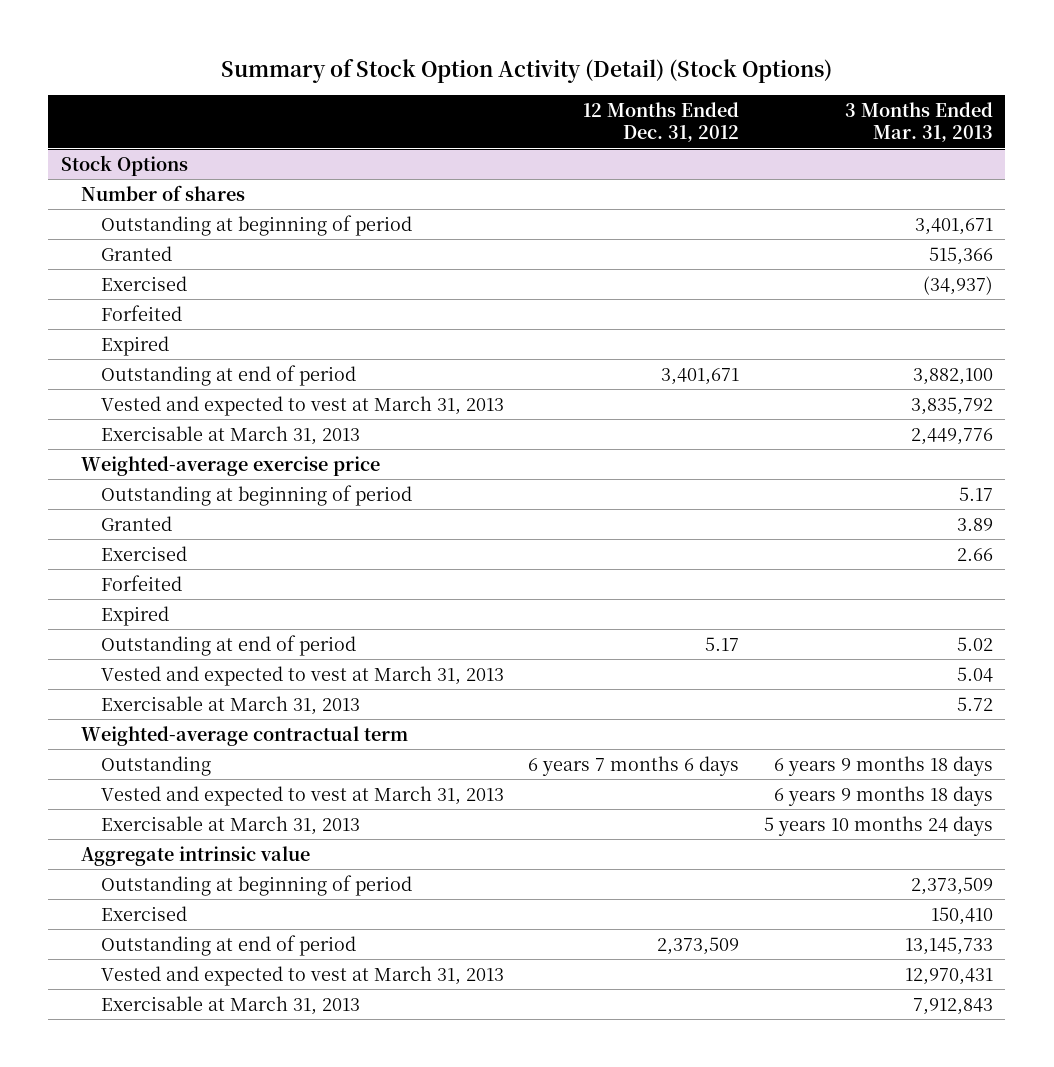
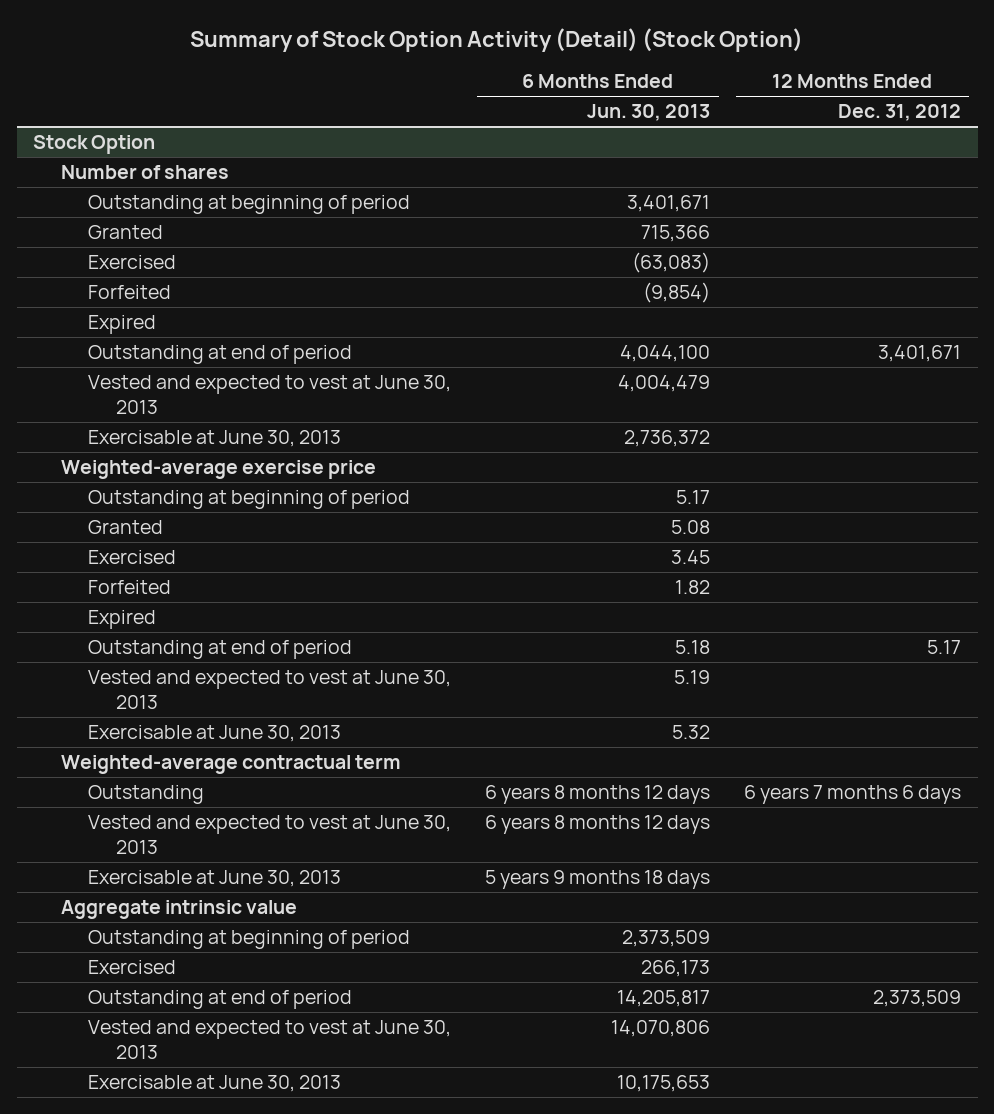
- Summary of Stock Option Activity (Detail) (Stock Options)
+ Summary of Stock Option Activity (Detail) (Stock Option)
- | 12 Months Ended Dec. 31, 2012 | 3 Months Ended Mar. 31, 2013
+ | 6 Months Ended Jun. 30, 2013 | 12 Months Ended Dec. 31, 2012
- Stock Options
+ Stock Option
- Vested and expected to vest at March 31, 2013 | | 3,835,792
- Exercisable at March 31, 2013 | | 2,449,776
+ Vested and expected to vest at June 30, 2013 | 4,004,479 |
+ Exercisable at June 30, 2013 | 2,736,372 |
- Vested and expected to vest at March 31, 2013 | | 5.04
- Exercisable at March 31, 2013 | | 5.72
+ Vested and expected to vest at June 30, 2013 | 5.19 |
+ Exercisable at June 30, 2013 | 5.32 |
- Vested and expected to vest at March 31, 2013 | | 6 years 9 months 18 days
- Exercisable at March 31, 2013 | | 5 years 10 months 24 days
+ Vested and expected to vest at June 30, 2013 | 6 years 8 months 12 days |
+ Exercisable at June 30, 2013 | 5 years 9 months 18 days |
- Vested and expected to vest at March 31, 2013 | | 12,970,431
- Exercisable at March 31, 2013 | | 7,912,843
+ Vested and expected to vest at June 30, 2013 | 14,070,806 |
+ Exercisable at June 30, 2013 | 10,175,653 |

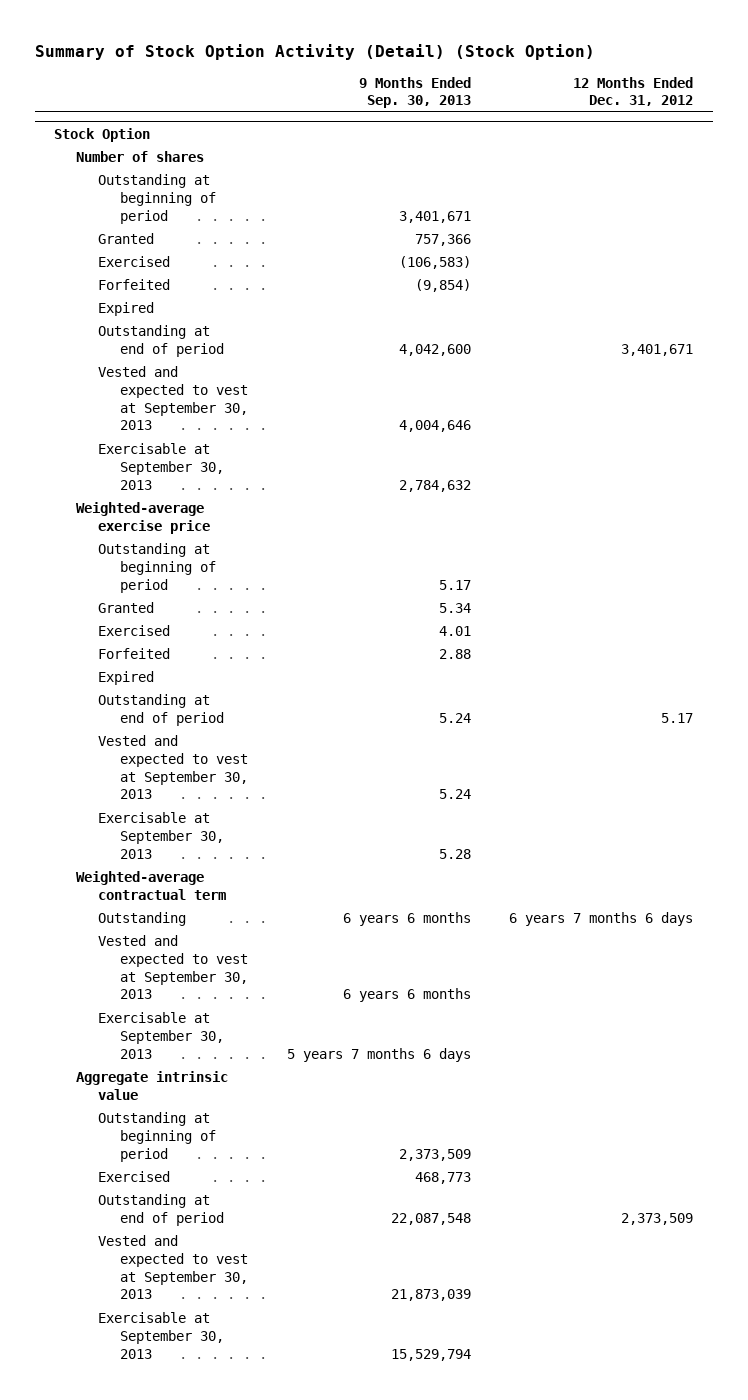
- | 6 Months Ended Jun. 30, 2013 | 12 Months Ended Dec. 31, 2012
+ | 9 Months Ended Sep. 30, 2013 | 12 Months Ended Dec. 31, 2012
@ Stock Option
- Vested and expected to vest at June 30, 2013 | 4,004,479 |
- Exercisable at June 30, 2013 | 2,736,372 |
+ Vested and expected to vest at September 30, 2013 | 4,004,646 |
+ Exercisable at September 30, 2013 | 2,784,632 |
- Vested and expected to vest at June 30, 2013 | 5.19 |
- Exercisable at June 30, 2013 | 5.32 |
+ Vested and expected to vest at September 30, 2013 | 5.24 |
+ Exercisable at September 30, 2013 | 5.28 |
- Vested and expected to vest at June 30, 2013 | 6 years 8 months 12 days |
- Exercisable at June 30, 2013 | 5 years 9 months 18 days |
+ Vested and expected to vest at September 30, 2013 | 6 years 6 months |
+ Exercisable at September 30, 2013 | 5 years 7 months 6 days |
- Vested and expected to vest at June 30, 2013 | 14,070,806 |
- Exercisable at June 30, 2013 | 10,175,653 |
+ Vested and expected to vest at September 30, 2013 | 21,873,039 |
+ Exercisable at September 30, 2013 | 15,529,794 |

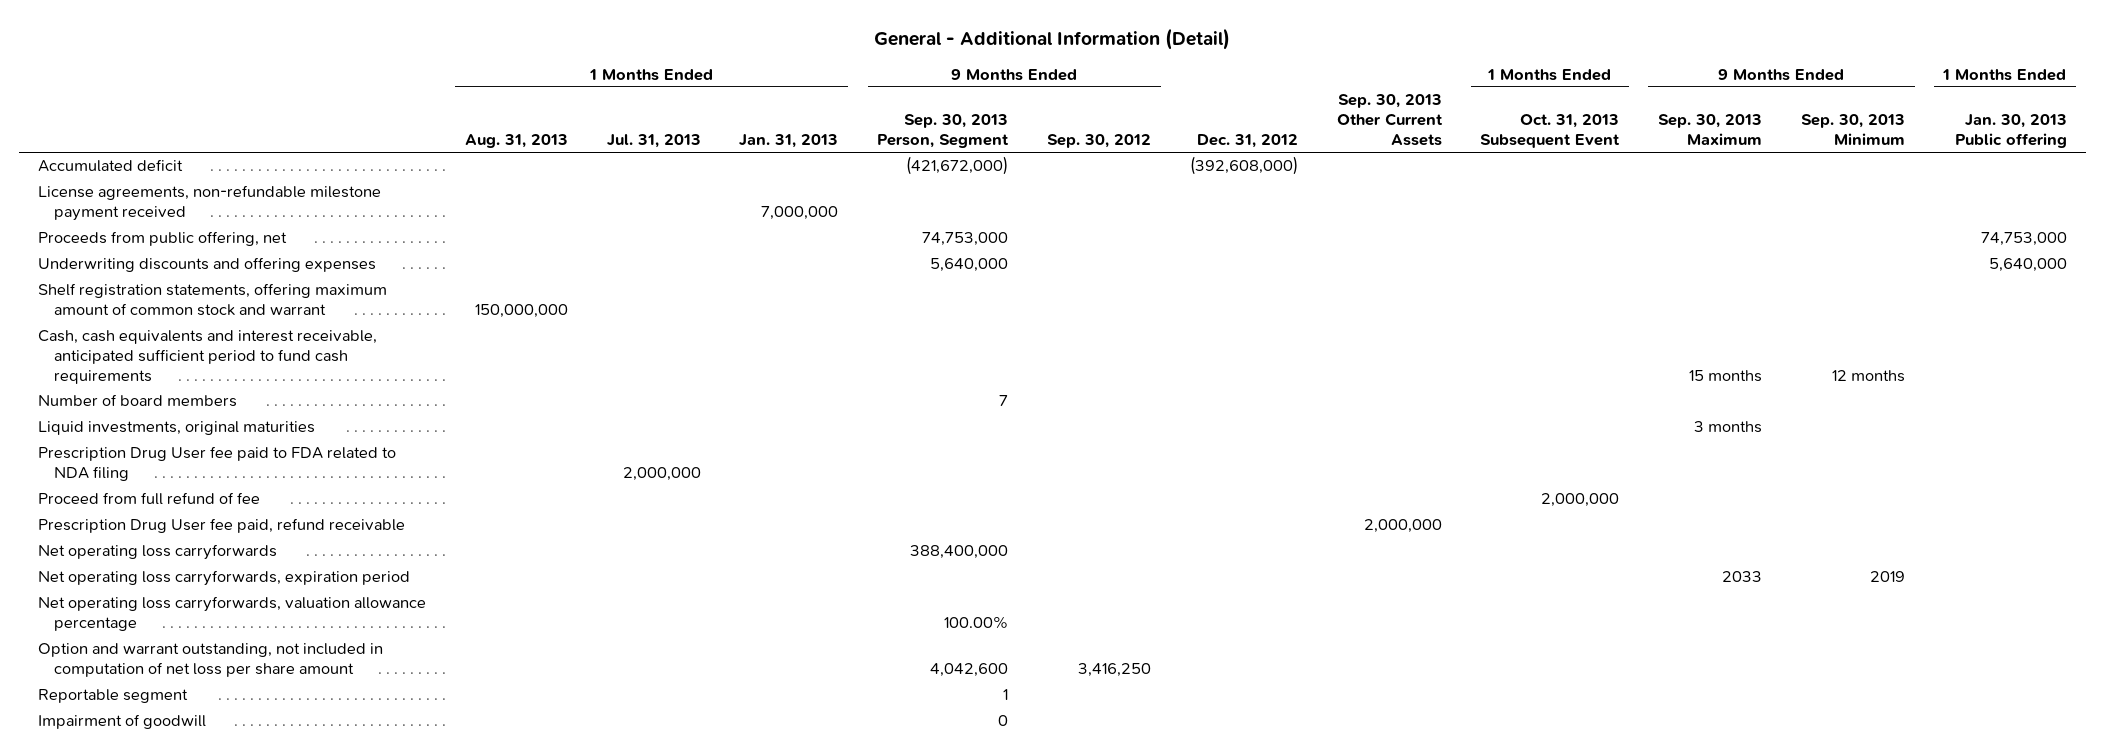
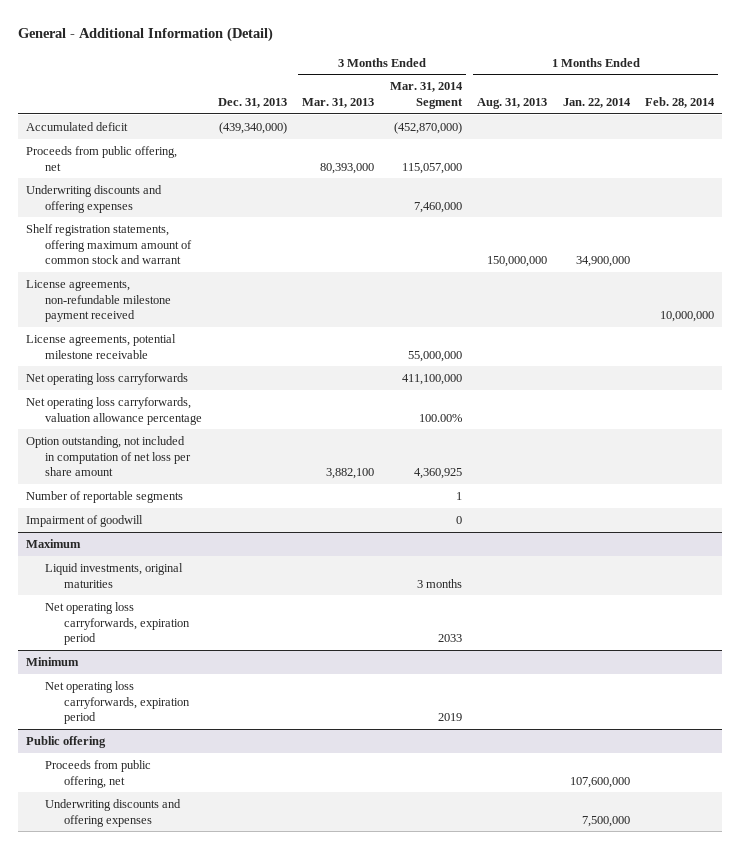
- | 1 Months Ended Aug. 31, 2013 | 1 Months Ended Jul. 31, 2013 | 1 Months Ended Jan. 31, 2013 | 9 Months Ended Sep. 30, 2013 Person, Segment | 9 Months Ended Sep. 30, 2012 | Dec. 31, 2012 | Sep. 30, 2013 Other Current Assets | 1 Months Ended Oct. 31, 2013 Subsequent Event | 9 Months Ended Sep. 30, 2013 Maximum | 9 Months Ended Sep. 30, 2013 Minimum | 1 Months Ended Jan. 30, 2013 Public offering
+ | Dec. 31, 2013 | 3 Months Ended Mar. 31, 2013 | 3 Months Ended Mar. 31, 2014 Segment | 1 Months Ended Aug. 31, 2013 | 1 Months Ended Jan. 22, 2014 | 1 Months Ended Feb. 28, 2014
- Cash, cash equivalents and interest receivable, anticipated sufficient period to fund cash requirements | | | | | | | | | 15 months | 12 months |
- Number of board members | | | | 7 | | | | | | |
- Liquid investments, original maturities | | | | | | | | | 3 months | |
- Prescription Drug User fee paid to FDA related to NDA filing | | 2,000,000 | | | | | | | | |
- Proceed from full refund of fee | | | | | | | | 2,000,000 | | |
- Prescription Drug User fee paid, refund receivable | | | | | | | 2,000,000 | | | |
moved down: License agreements, non-refundable milestone payment received | | | | | | 10,000,000
+ License agreements, potential milestone receivable | | | 55,000,000 | | |
- Net operating loss carryforwards, expiration period | | | | | | | | | 2033 | 2019 |
- Option and warrant outstanding, not included in computation of net loss per share amount | | | | 4,042,600 | 3,416,250 | | | | | |
- Reportable segment | | | | 1 | | | | | | |
+ Option outstanding, not included in computation of net loss per share amount | | 3,882,100 | 4,360,925 | | |
+ Number of reportable segments | | | 1 | | |
+ Maximum
+ Liquid investments, original maturities | | | 3 months | | |
+ Net operating loss carryforwards, expiration period | | | 2033 | | |
+ Minimum
+ Net operating loss carryforwards, expiration period | | | 2019 | | |
+ Public offering
+ Proceeds from public offering, net | | | | | 107,600,000 |
+ Underwriting discounts and offering expenses | | | | | 7,500,000 |

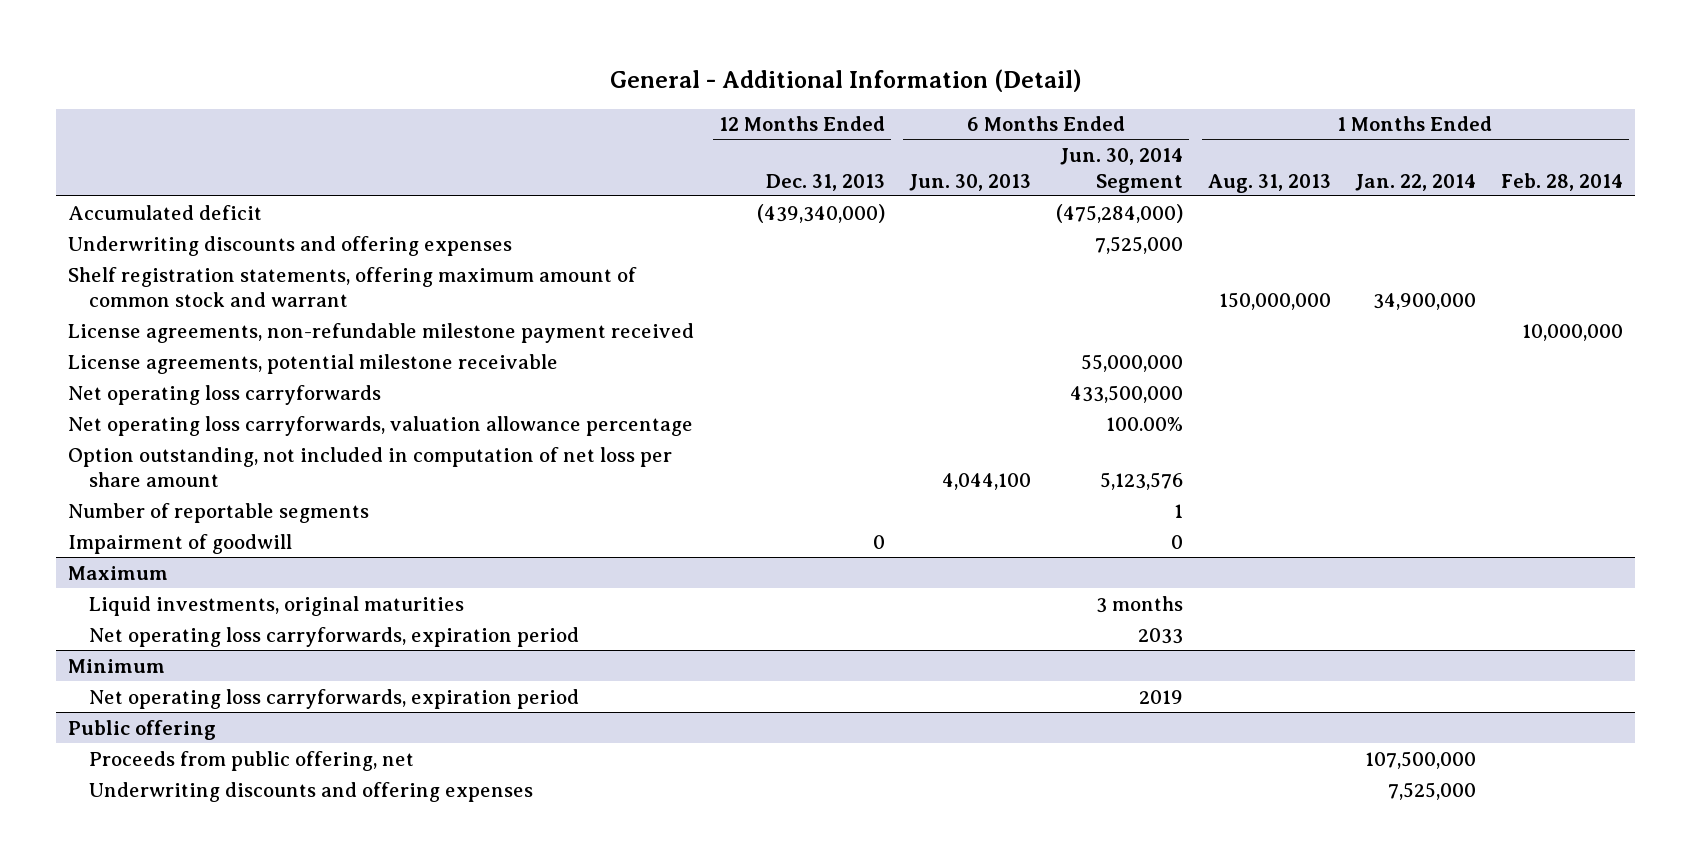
- | Dec. 31, 2013 | 3 Months Ended Mar. 31, 2013 | 3 Months Ended Mar. 31, 2014 Segment | 1 Months Ended Aug. 31, 2013 | 1 Months Ended Jan. 22, 2014 | 1 Months Ended Feb. 28, 2014
+ | 12 Months Ended Dec. 31, 2013 | 6 Months Ended Jun. 30, 2013 | 6 Months Ended Jun. 30, 2014 Segment | 1 Months Ended Aug. 31, 2013 | 1 Months Ended Jan. 22, 2014 | 1 Months Ended Feb. 28, 2014
- Proceeds from public offering, net | | 80,393,000 | 115,057,000 | | |
@ Public offering
- Proceeds from public offering, net | | | | | 107,600,000 |
- Underwriting discounts and offering expenses | | | | | 7,500,000 |
+ Proceeds from public offering, net | | | | | 107,500,000 |
+ Underwriting discounts and offering expenses | | | | | 7,525,000 |

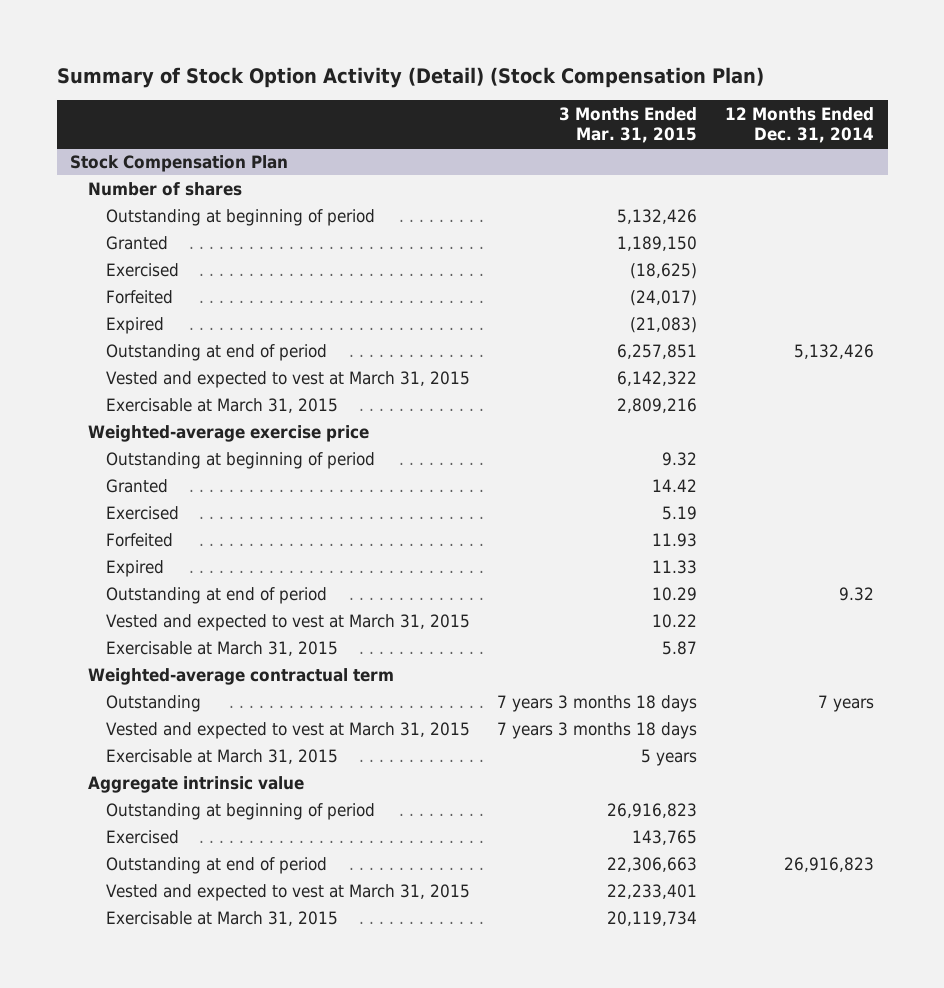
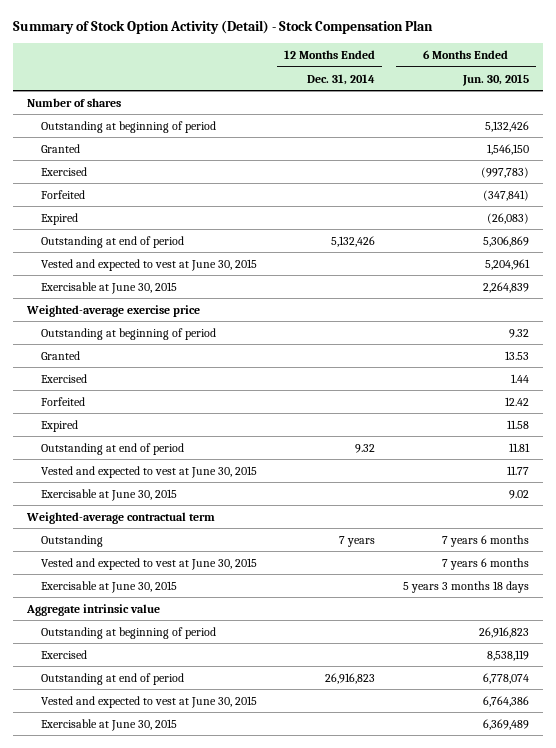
- Summary of Stock Option Activity (Detail) (Stock Compensation Plan)
+ Summary of Stock Option Activity (Detail) - Stock Compensation Plan
- | 3 Months Ended Mar. 31, 2015 | 12 Months Ended Dec. 31, 2014
+ | 12 Months Ended Dec. 31, 2014 | 6 Months Ended Jun. 30, 2015
- Stock Compensation Plan
- Vested and expected to vest at March 31, 2015 | 6,142,322 |
- Exercisable at March 31, 2015 | 2,809,216 |
+ Vested and expected to vest at June 30, 2015 | | 5,204,961
+ Exercisable at June 30, 2015 | | 2,264,839
- Vested and expected to vest at March 31, 2015 | 10.22 |
- Exercisable at March 31, 2015 | 5.87 |
+ Vested and expected to vest at June 30, 2015 | | 11.77
+ Exercisable at June 30, 2015 | | 9.02
- Vested and expected to vest at March 31, 2015 | 7 years 3 months 18 days |
- Exercisable at March 31, 2015 | 5 years |
+ Vested and expected to vest at June 30, 2015 | | 7 years 6 months
+ Exercisable at June 30, 2015 | | 5 years 3 months 18 days
- Vested and expected to vest at March 31, 2015 | 22,233,401 |
- Exercisable at March 31, 2015 | 20,119,734 |
+ Vested and expected to vest at June 30, 2015 | | 6,764,386
+ Exercisable at June 30, 2015 | | 6,369,489

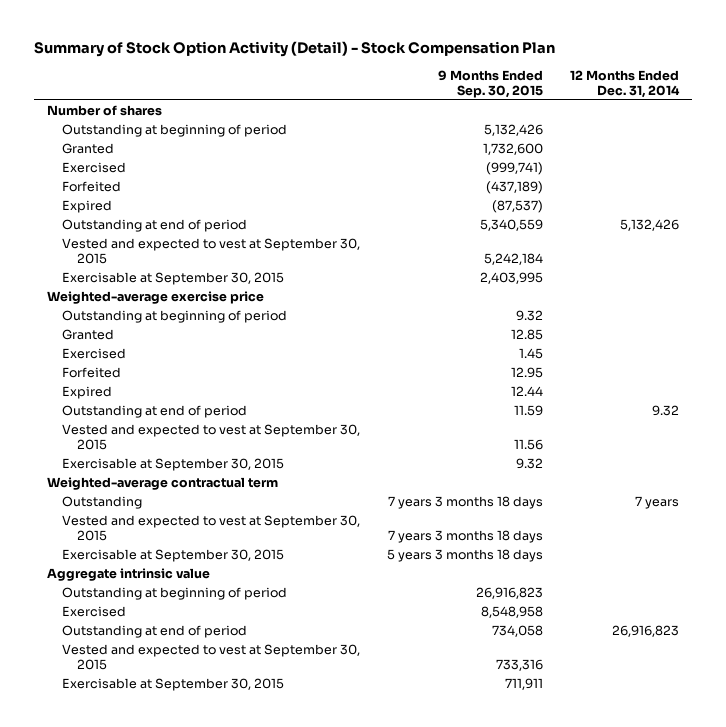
- | 12 Months Ended Dec. 31, 2014 | 6 Months Ended Jun. 30, 2015
+ | 9 Months Ended Sep. 30, 2015 | 12 Months Ended Dec. 31, 2014
- Vested and expected to vest at June 30, 2015 | | 5,204,961
- Exercisable at June 30, 2015 | | 2,264,839
+ Vested and expected to vest at September 30, 2015 | 5,242,184 |
+ Exercisable at September 30, 2015 | 2,403,995 |
- Vested and expected to vest at June 30, 2015 | | 11.77
- Exercisable at June 30, 2015 | | 9.02
+ Vested and expected to vest at September 30, 2015 | 11.56 |
+ Exercisable at September 30, 2015 | 9.32 |
- Vested and expected to vest at June 30, 2015 | | 7 years 6 months
- Exercisable at June 30, 2015 | | 5 years 3 months 18 days
+ Vested and expected to vest at September 30, 2015 | 7 years 3 months 18 days |
+ Exercisable at September 30, 2015 | 5 years 3 months 18 days |
- Vested and expected to vest at June 30, 2015 | | 6,764,386
- Exercisable at June 30, 2015 | | 6,369,489
+ Vested and expected to vest at September 30, 2015 | 733,316 |
+ Exercisable at September 30, 2015 | 711,911 |

